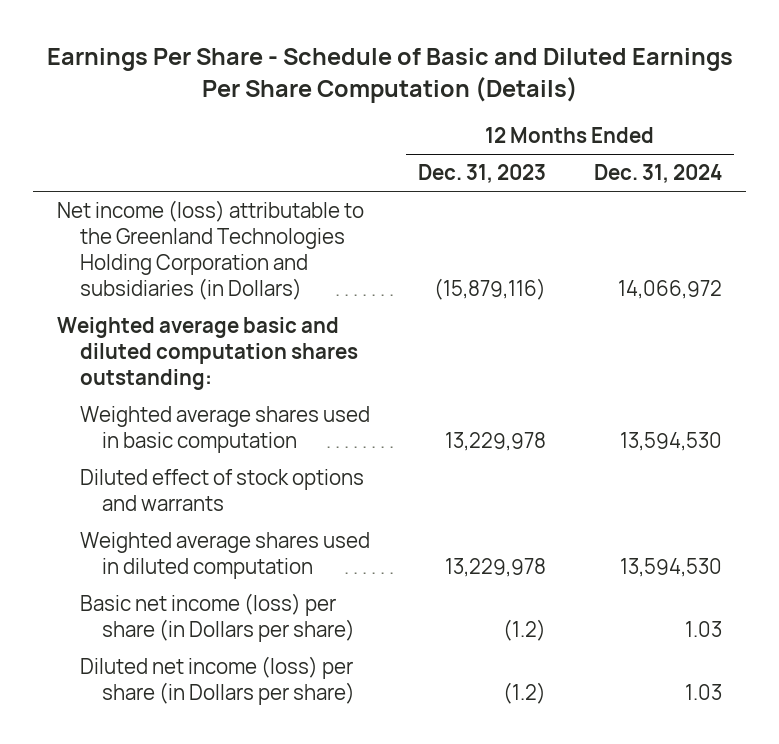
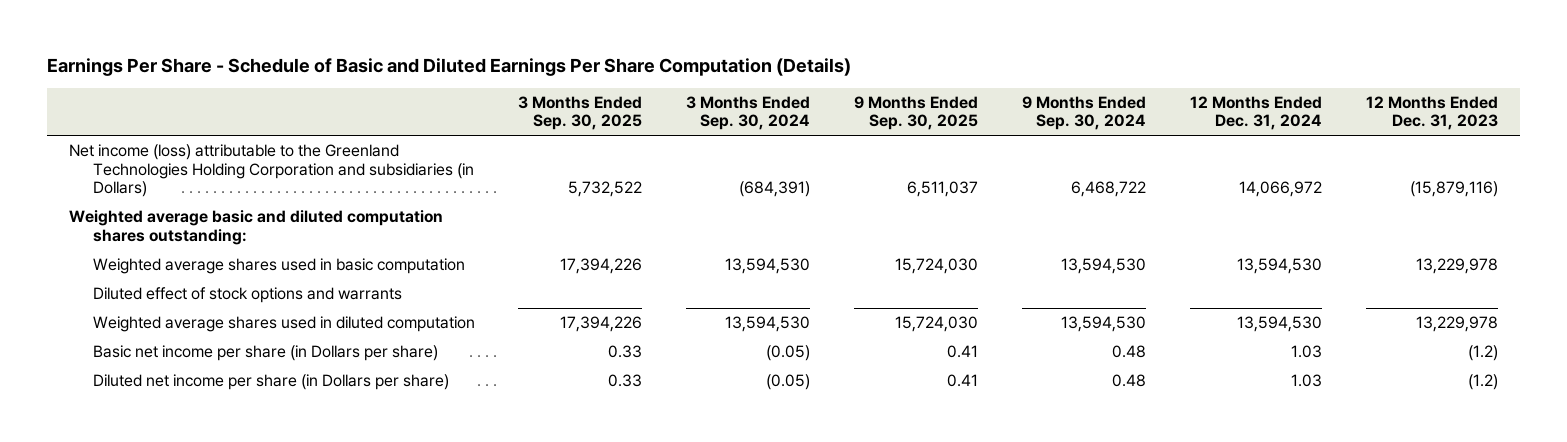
- | 12 Months Ended Dec. 31, 2023 | 12 Months Ended Dec. 31, 2024
+ | 3 Months Ended Sep. 30, 2025 | 3 Months Ended Sep. 30, 2024 | 9 Months Ended Sep. 30, 2025 | 9 Months Ended Sep. 30, 2024 | 12 Months Ended Dec. 31, 2024 | 12 Months Ended Dec. 31, 2023
- Basic net income (loss) per share (in Dollars per share) | (1.2) | 1.03
- Diluted net income (loss) per share (in Dollars per share) | (1.2) | 1.03
+ Basic net income per share (in Dollars per share) | 0.33 | (0.05) | 0.41 | 0.48 | 1.03 | (1.2)
+ Diluted net income per share (in Dollars per share) | 0.33 | (0.05) | 0.41 | 0.48 | 1.03 | (1.2)

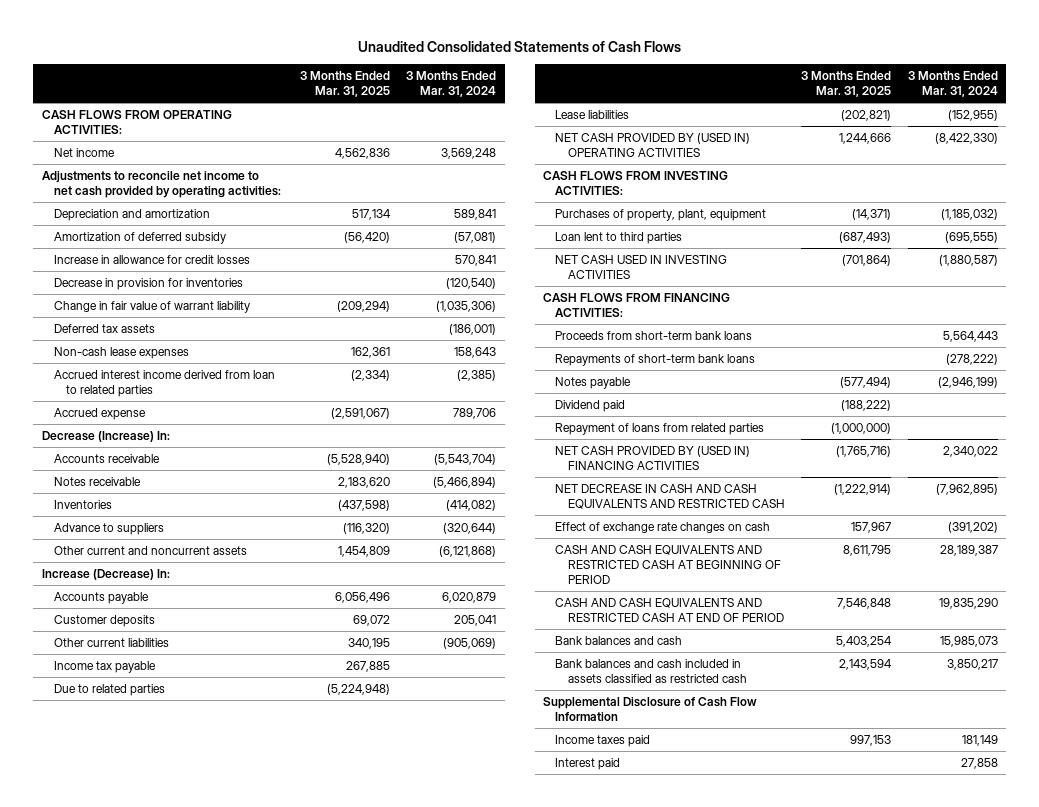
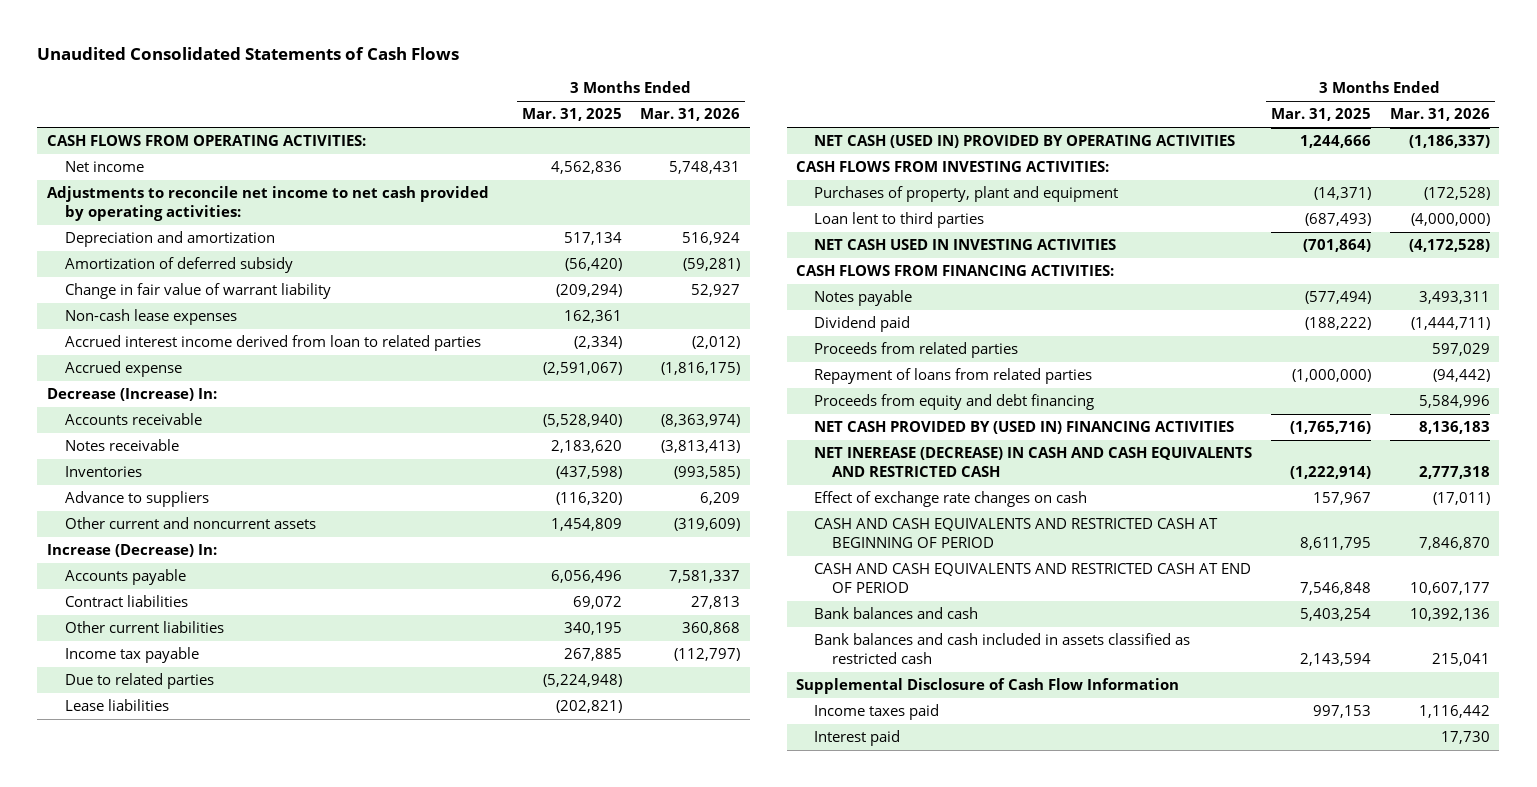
- | 3 Months Ended Mar. 31, 2025 | 3 Months Ended Mar. 31, 2024
+ | 3 Months Ended Mar. 31, 2025 | 3 Months Ended Mar. 31, 2026
- Increase in allowance for credit losses | | 570,841
- Decrease in provision for inventories | | (120,540)
- Deferred tax assets | | (186,001)
- Customer deposits | 69,072 | 205,041
+ Contract liabilities | 69,072 | 27,813
- NET CASH PROVIDED BY (USED IN) OPERATING ACTIVITIES | 1,244,666 | (8,422,330)
+ NET CASH (USED IN) PROVIDED BY OPERATING ACTIVITIES | 1,244,666 | (1,186,337)
- Purchases of property, plant, equipment | (14,371) | (1,185,032)
+ Purchases of property, plant and equipment | (14,371) | (172,528)
- Proceeds from short-term bank loans | | 5,564,443
- Repayments of short-term bank loans | | (278,222)
+ Proceeds from related parties | | 597,029
+ Proceeds from equity and debt financing | | 5,584,996
- NET DECREASE IN CASH AND CASH EQUIVALENTS AND RESTRICTED CASH | (1,222,914) | (7,962,895)
+ NET INEREASE (DECREASE) IN CASH AND CASH EQUIVALENTS AND RESTRICTED CASH | (1,222,914) | 2,777,318

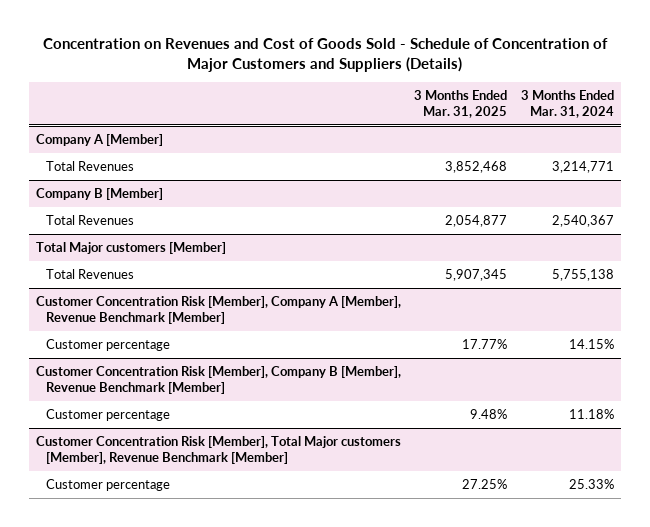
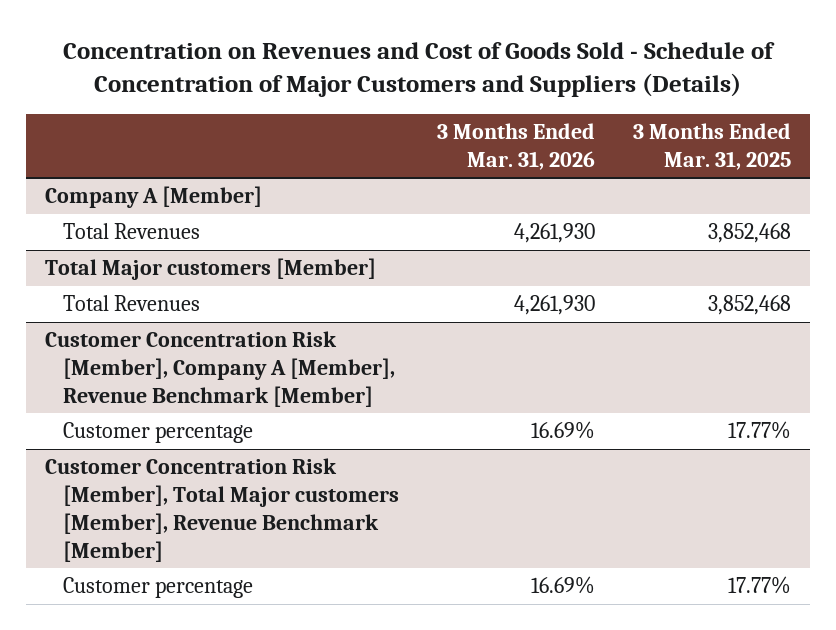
- | 3 Months Ended Mar. 31, 2025 | 3 Months Ended Mar. 31, 2024
+ | 3 Months Ended Mar. 31, 2026 | 3 Months Ended Mar. 31, 2025
- Company B [Member]
- Total Revenues | 2,054,877 | 2,540,367
@ Total Major customers [Member]
- Total Revenues | 5,907,345 | 5,755,138
+ Total Revenues | 4,261,930 | 3,852,468
- Customer Concentration Risk [Member], Company B [Member], Revenue Benchmark [Member]
- Customer percentage | 9.48% | 11.18%
@ Customer Concentration Risk [Member], Total Major customers [Member], Revenue Benchmark [Member]
- Customer percentage | 27.25% | 25.33%
+ Customer percentage | 16.69% | 17.77%

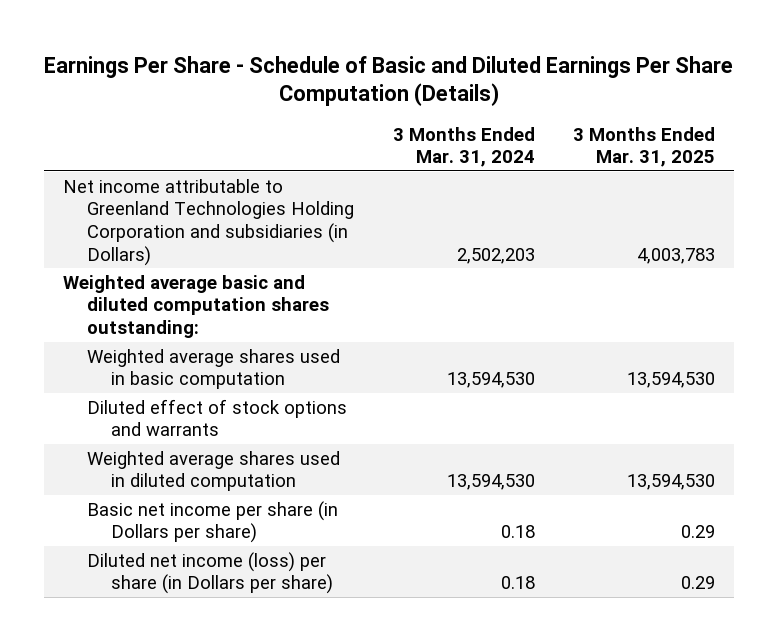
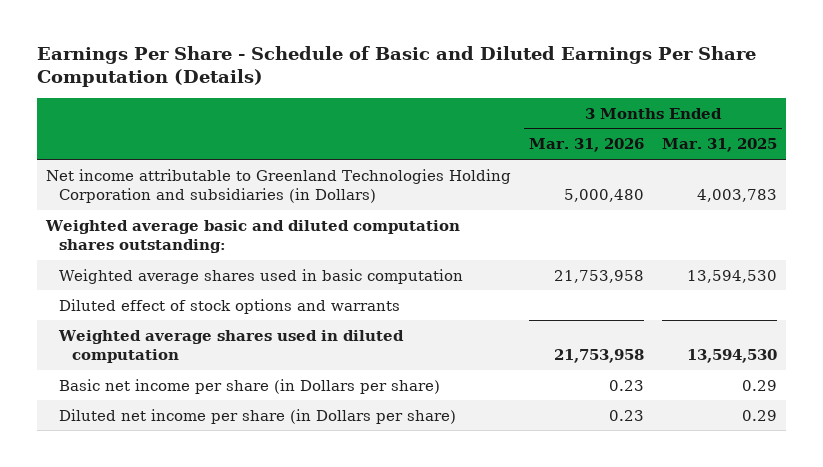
- | 3 Months Ended Mar. 31, 2024 | 3 Months Ended Mar. 31, 2025
+ | 3 Months Ended Mar. 31, 2026 | 3 Months Ended Mar. 31, 2025
- Diluted net income (loss) per share (in Dollars per share) | 0.18 | 0.29
+ Diluted net income per share (in Dollars per share) | 0.23 | 0.29

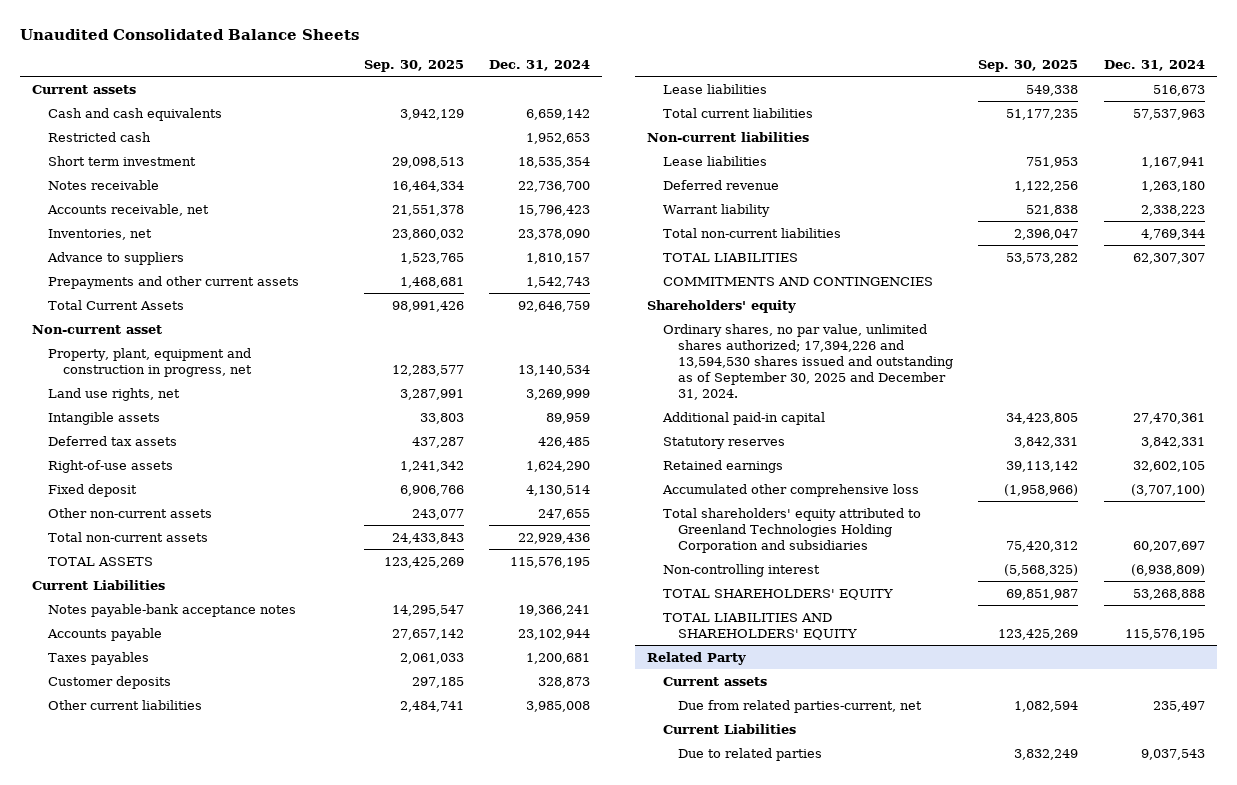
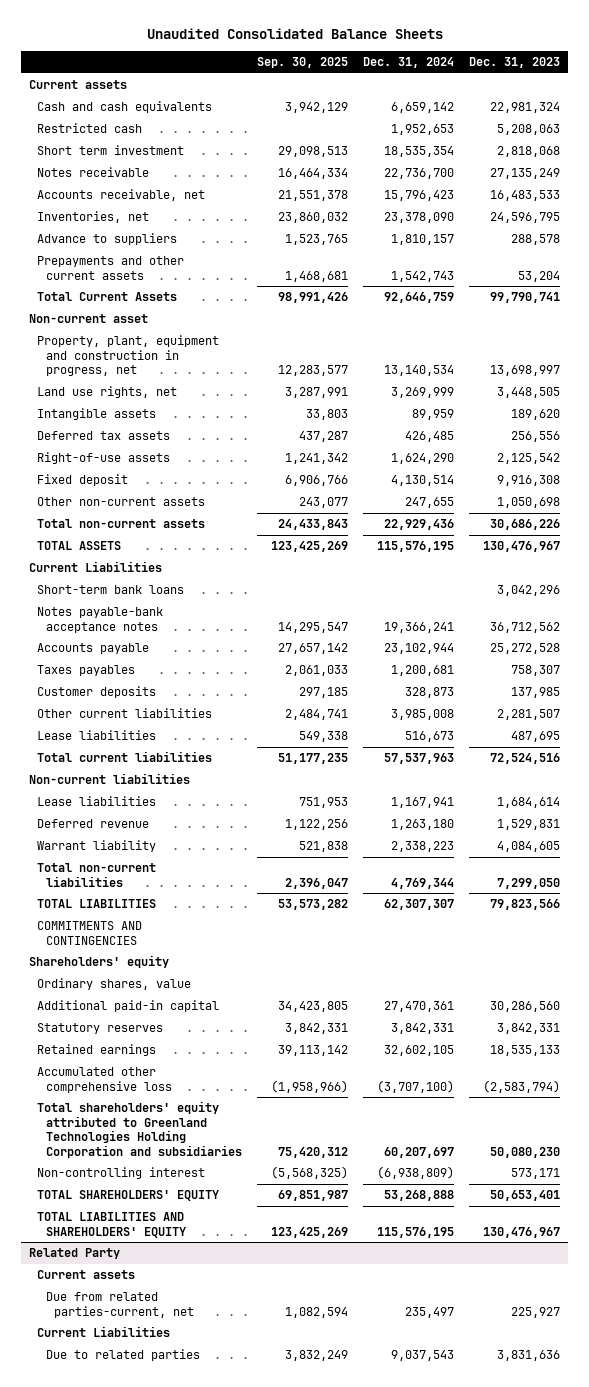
- | Sep. 30, 2025 | Dec. 31, 2024
+ | Sep. 30, 2025 | Dec. 31, 2024 | Dec. 31, 2023
+ Short-term bank loans | | | 3,042,296
- Ordinary shares, no par value, unlimited shares authorized; 17,394,226 and 13,594,530 shares issued and outstanding as of September 30, 2025 and December 31, 2024.
+ Ordinary shares, value

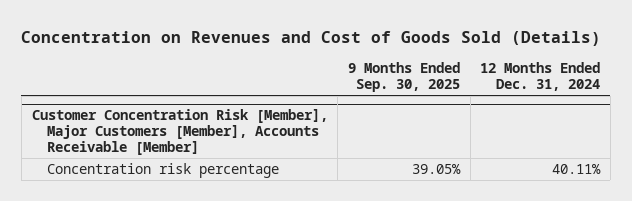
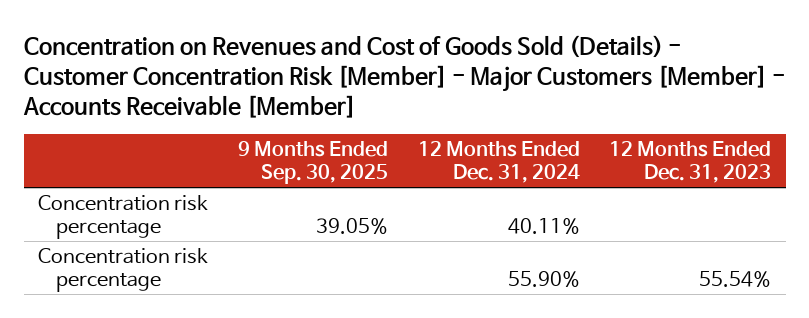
- Concentration on Revenues and Cost of Goods Sold (Details)
+ Concentration on Revenues and Cost of Goods Sold (Details) - Customer Concentration Risk [Member] - Major Customers [Member] - Accounts Receivable [Member]
- | 9 Months Ended Sep. 30, 2025 | 12 Months Ended Dec. 31, 2024
+ | 9 Months Ended Sep. 30, 2025 | 12 Months Ended Dec. 31, 2024 | 12 Months Ended Dec. 31, 2023
- Customer Concentration Risk [Member], Major Customers [Member], Accounts Receivable [Member]
+ Concentration risk percentage | | 55.90% | 55.54%

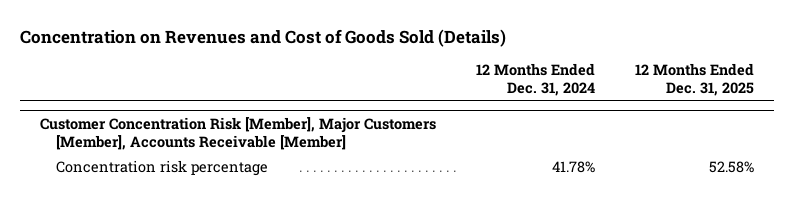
- Concentration on Revenues and Cost of Goods Sold (Details) - Customer Concentration Risk [Member] - Major Customers [Member] - Accounts Receivable [Member]
+ Concentration on Revenues and Cost of Goods Sold (Details)
- | 9 Months Ended Sep. 30, 2025 | 12 Months Ended Dec. 31, 2024 | 12 Months Ended Dec. 31, 2023
+ | 12 Months Ended Dec. 31, 2024 | 12 Months Ended Dec. 31, 2025
- Concentration risk percentage | 39.05% | 40.11% |
- Concentration risk percentage | | 55.90% | 55.54%
+ Customer Concentration Risk [Member], Major Customers [Member], Accounts Receivable [Member]
+ Concentration risk percentage | 41.78% | 52.58%

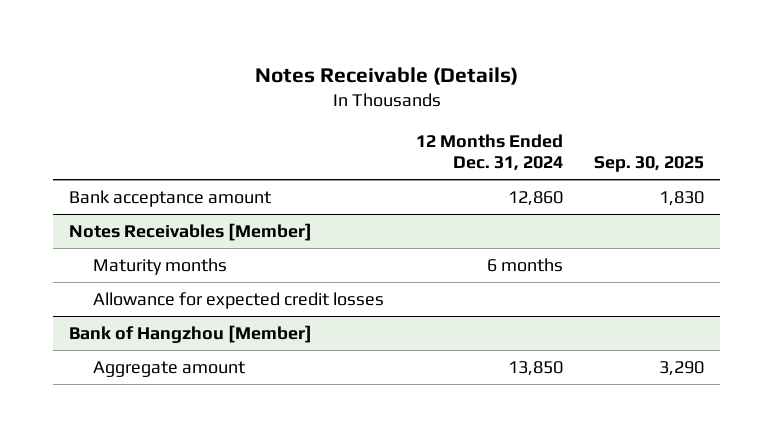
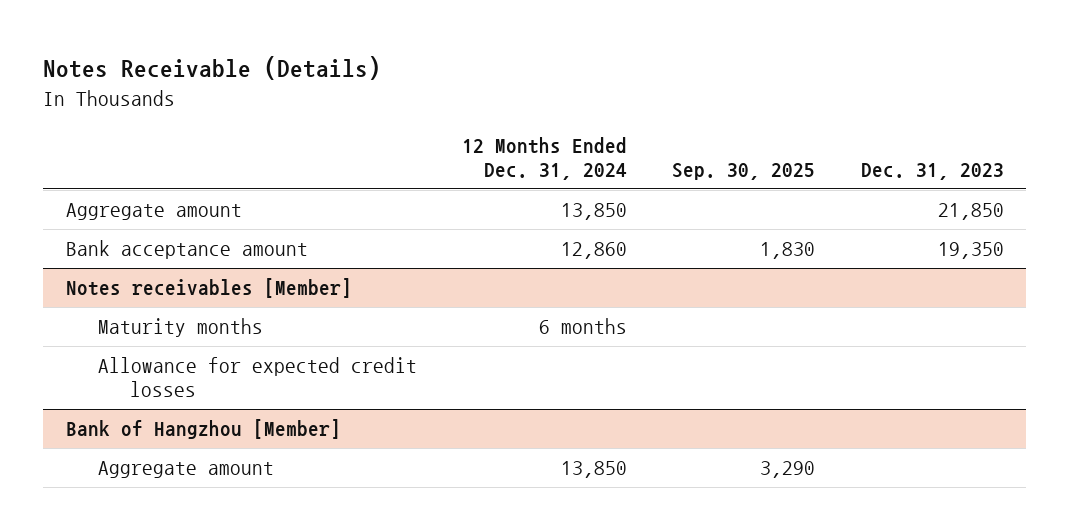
- | 12 Months Ended Dec. 31, 2024 | Sep. 30, 2025
+ | 12 Months Ended Dec. 31, 2024 | Sep. 30, 2025 | Dec. 31, 2023
+ Aggregate amount | 13,850 | | 21,850
- Notes Receivables [Member]
+ Notes receivables [Member]

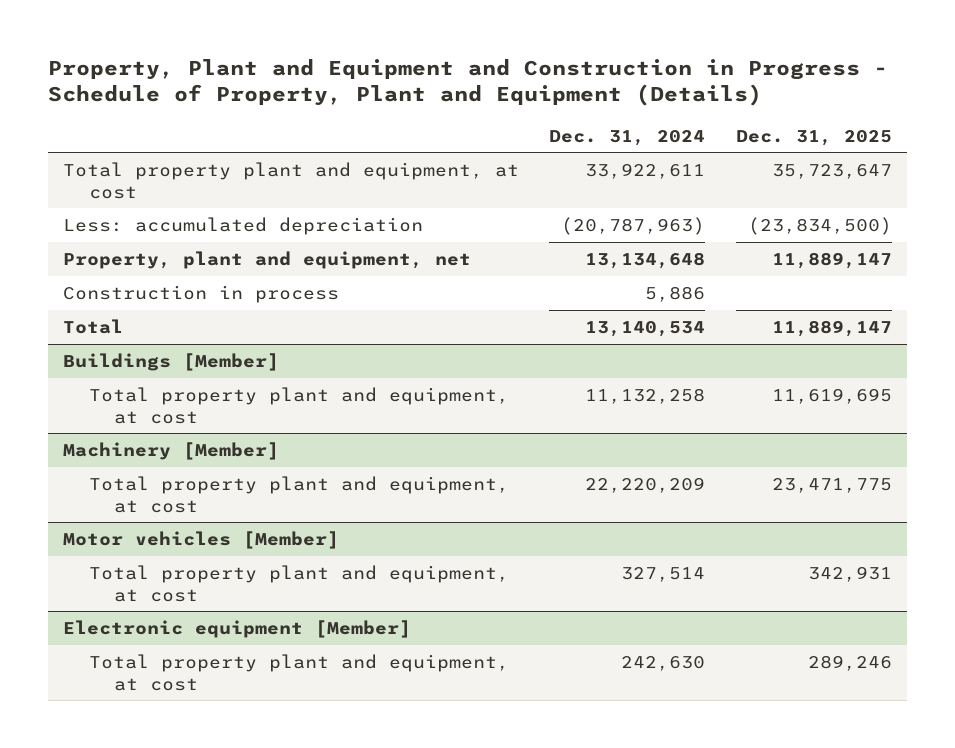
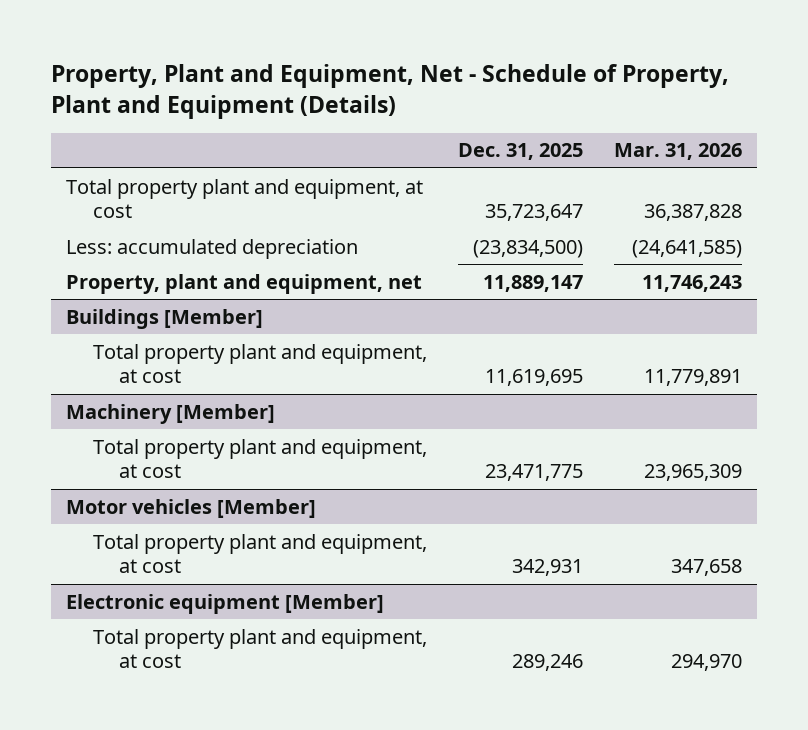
- Property, Plant and Equipment and Construction in Progress - Schedule of Property, Plant and Equipment (Details)
+ Property, Plant and Equipment, Net - Schedule of Property, Plant and Equipment (Details)
- | Dec. 31, 2024 | Dec. 31, 2025
+ | Dec. 31, 2025 | Mar. 31, 2026
- Construction in process | 5,886 |
- Total | 13,140,534 | 11,889,147

